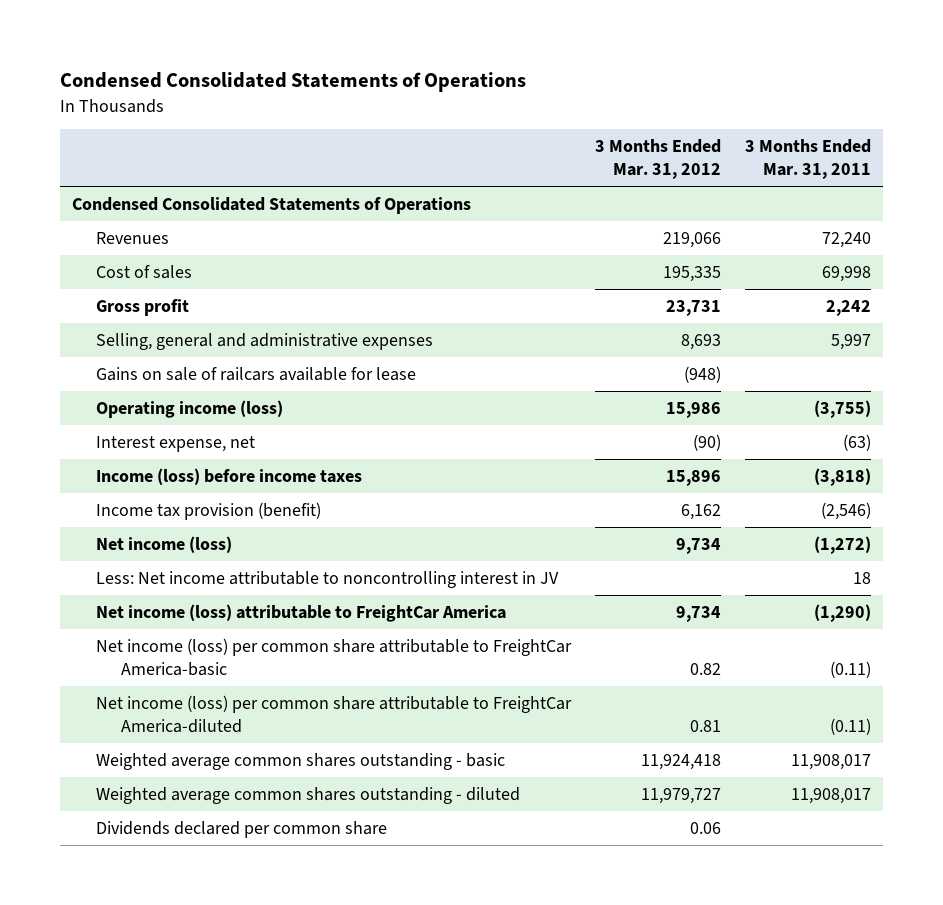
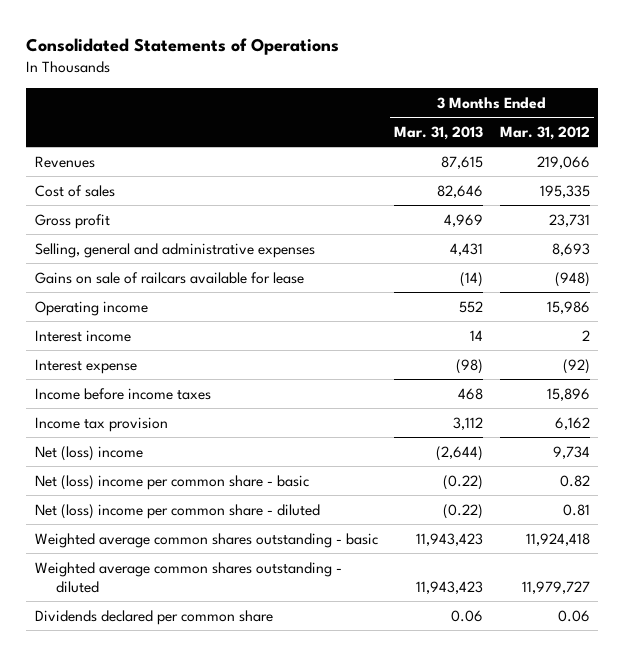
- Condensed Consolidated Statements of Operations
+ Consolidated Statements of Operations
- | 3 Months Ended Mar. 31, 2012 | 3 Months Ended Mar. 31, 2011
+ | 3 Months Ended Mar. 31, 2013 | 3 Months Ended Mar. 31, 2012
- Condensed Consolidated Statements of Operations
- Operating income (loss) | 15,986 | (3,755)
- Interest expense, net | (90) | (63)
- Income (loss) before income taxes | 15,896 | (3,818)
- Income tax provision (benefit) | 6,162 | (2,546)
- Net income (loss) | 9,734 | (1,272)
- Less: Net income attributable to noncontrolling interest in JV | | 18
- Net income (loss) attributable to FreightCar America | 9,734 | (1,290)
- Net income (loss) per common share attributable to FreightCar America-basic | 0.82 | (0.11)
- Net income (loss) per common share attributable to FreightCar America-diluted | 0.81 | (0.11)
+ Operating income | 552 | 15,986
+ Interest income | 14 | 2
+ Interest expense | (98) | (92)
+ Income before income taxes | 468 | 15,896
+ Income tax provision | 3,112 | 6,162
+ Net (loss) income | (2,644) | 9,734
+ Net (loss) income per common share - basic | (0.22) | 0.82
+ Net (loss) income per common share - diluted | (0.22) | 0.81

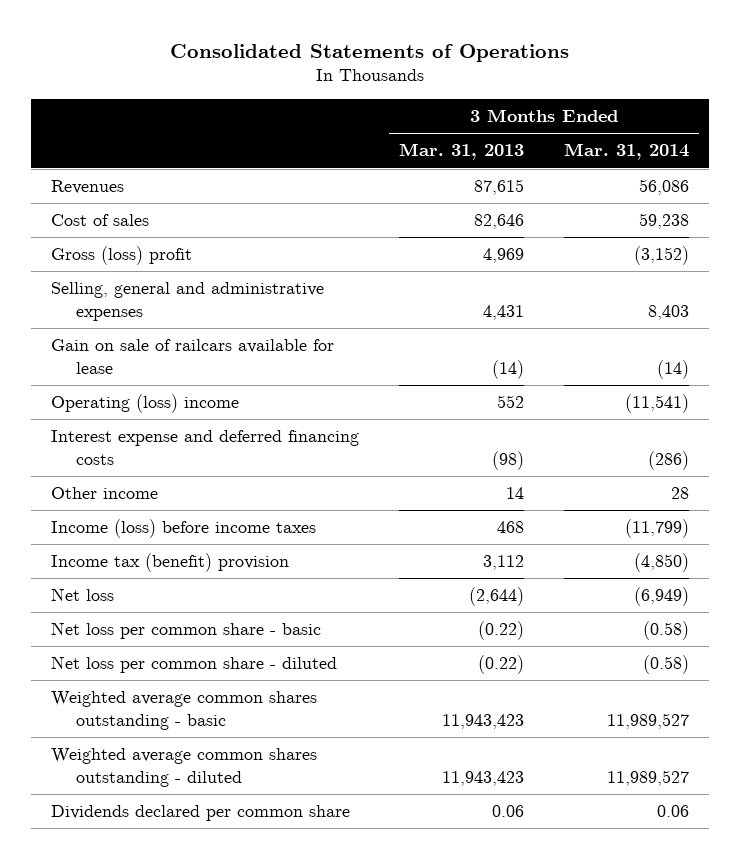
- | 3 Months Ended Mar. 31, 2013 | 3 Months Ended Mar. 31, 2012
+ | 3 Months Ended Mar. 31, 2013 | 3 Months Ended Mar. 31, 2014
- Gross profit | 4,969 | 23,731
+ Gross (loss) profit | 4,969 | (3,152)
- Gains on sale of railcars available for lease | (14) | (948)
- Operating income | 552 | 15,986
- Interest income | 14 | 2
- Interest expense | (98) | (92)
- Income before income taxes | 468 | 15,896
- Income tax provision | 3,112 | 6,162
- Net (loss) income | (2,644) | 9,734
- Net (loss) income per common share - basic | (0.22) | 0.82
- Net (loss) income per common share - diluted | (0.22) | 0.81
+ Gain on sale of railcars available for lease | (14) | (14)
+ Operating (loss) income | 552 | (11,541)
+ Interest expense and deferred financing costs | (98) | (286)
+ Other income | 14 | 28
+ Income (loss) before income taxes | 468 | (11,799)
+ Income tax (benefit) provision | 3,112 | (4,850)
+ Net loss | (2,644) | (6,949)
+ Net loss per common share - basic | (0.22) | (0.58)
+ Net loss per common share - diluted | (0.22) | (0.58)

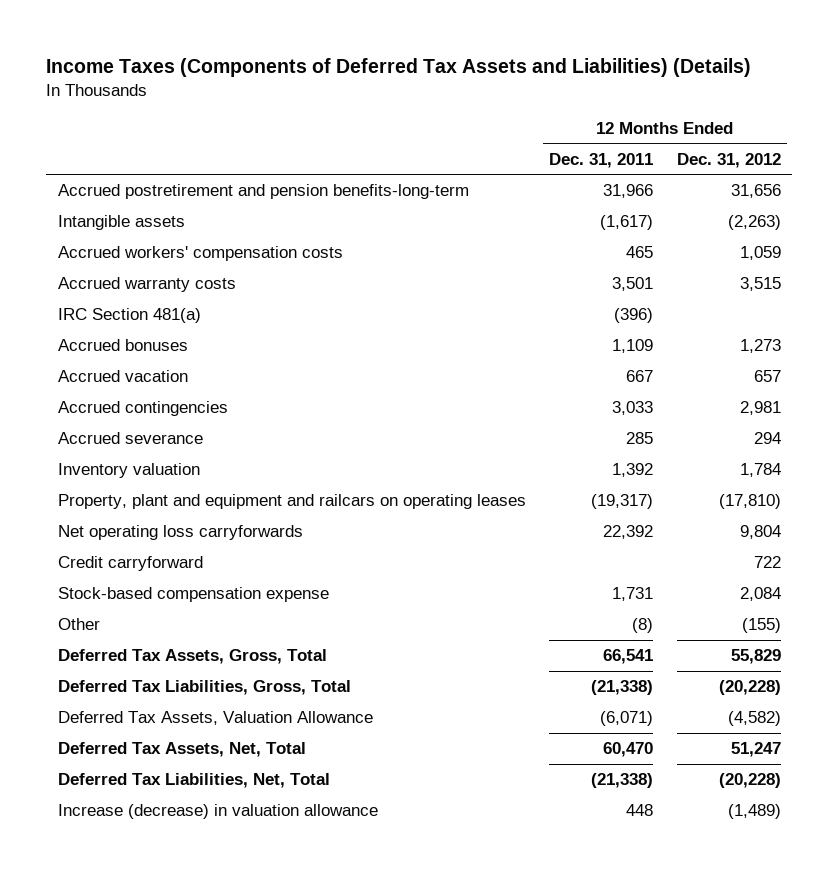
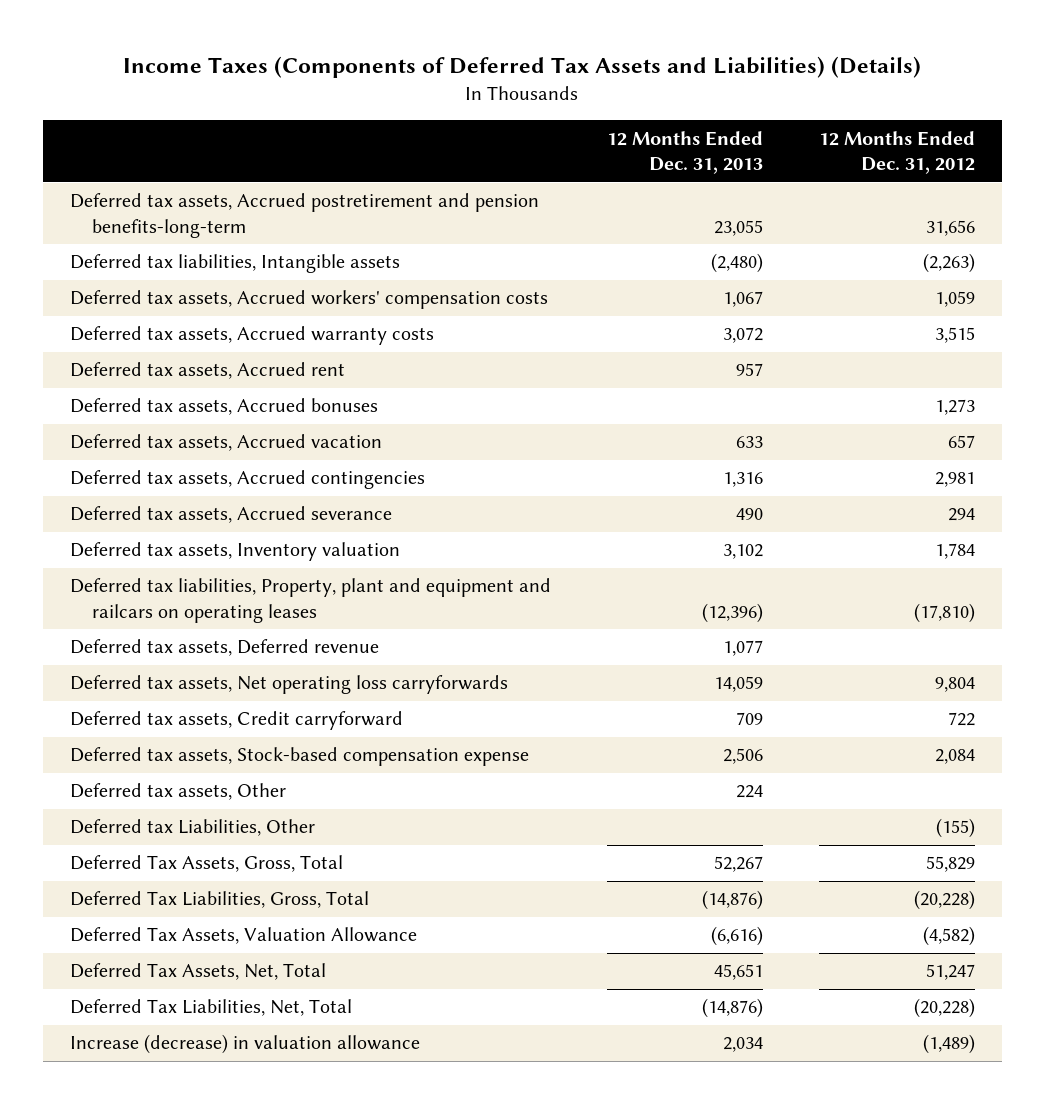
- | 12 Months Ended Dec. 31, 2011 | 12 Months Ended Dec. 31, 2012
+ | 12 Months Ended Dec. 31, 2013 | 12 Months Ended Dec. 31, 2012
- Accrued postretirement and pension benefits-long-term | 31,966 | 31,656
- Intangible assets | (1,617) | (2,263)
- Accrued workers' compensation costs | 465 | 1,059
- Accrued warranty costs | 3,501 | 3,515
- IRC Section 481(a) | (396) |
- Accrued bonuses | 1,109 | 1,273
- Accrued vacation | 667 | 657
- Accrued contingencies | 3,033 | 2,981
- Accrued severance | 285 | 294
- Inventory valuation | 1,392 | 1,784
- Property, plant and equipment and railcars on operating leases | (19,317) | (17,810)
- Net operating loss carryforwards | 22,392 | 9,804
- Credit carryforward | | 722
- Stock-based compensation expense | 1,731 | 2,084
- Other | (8) | (155)
+ Deferred tax assets, Accrued postretirement and pension benefits-long-term | 23,055 | 31,656
+ Deferred tax liabilities, Intangible assets | (2,480) | (2,263)
+ Deferred tax assets, Accrued workers' compensation costs | 1,067 | 1,059
+ Deferred tax assets, Accrued warranty costs | 3,072 | 3,515
+ Deferred tax assets, Accrued rent | 957 |
+ Deferred tax assets, Accrued bonuses | | 1,273
+ Deferred tax assets, Accrued vacation | 633 | 657
+ Deferred tax assets, Accrued contingencies | 1,316 | 2,981
+ Deferred tax assets, Accrued severance | 490 | 294
+ Deferred tax assets, Inventory valuation | 3,102 | 1,784
+ Deferred tax liabilities, Property, plant and equipment and railcars on operating leases | (12,396) | (17,810)
+ Deferred tax assets, Deferred revenue | 1,077 |
+ Deferred tax assets, Net operating loss carryforwards | 14,059 | 9,804
+ Deferred tax assets, Credit carryforward | 709 | 722
+ Deferred tax assets, Stock-based compensation expense | 2,506 | 2,084
+ Deferred tax assets, Other | 224 |
+ Deferred tax Liabilities, Other | | (155)

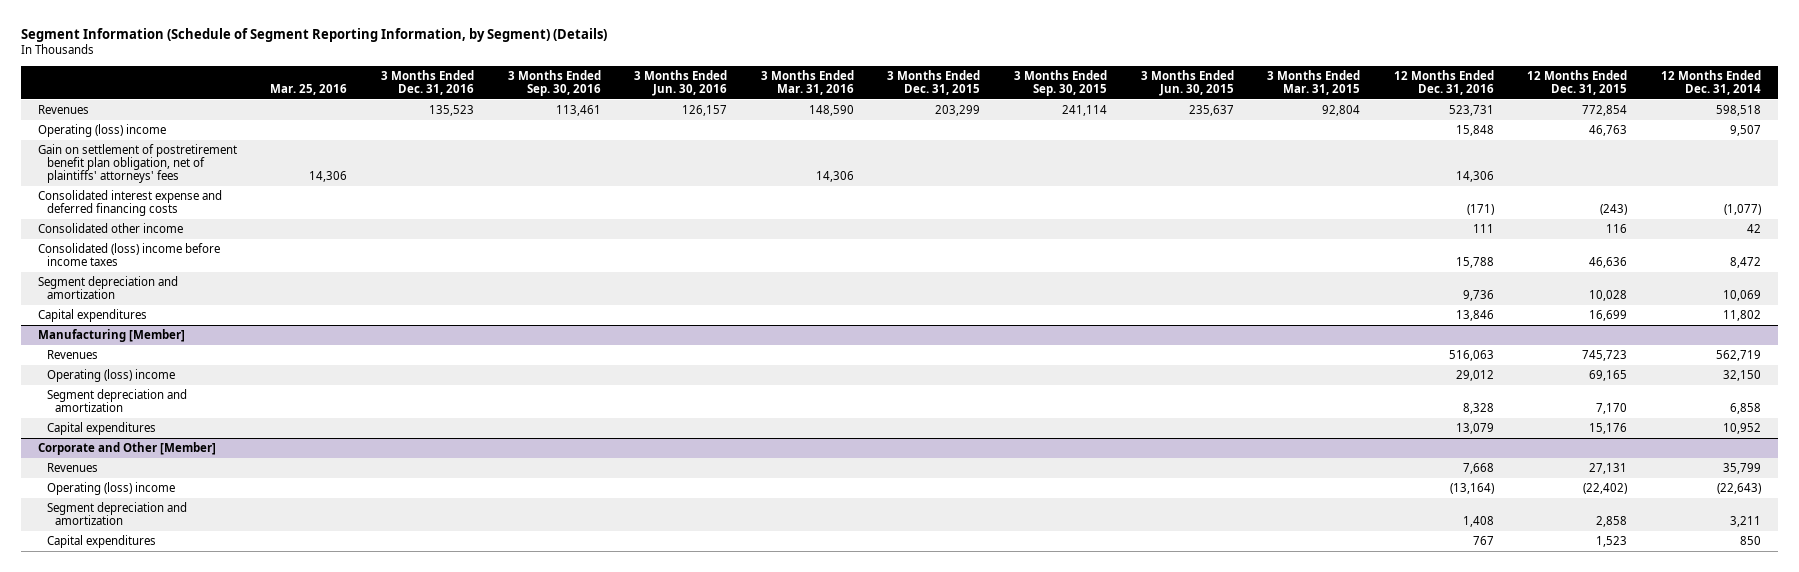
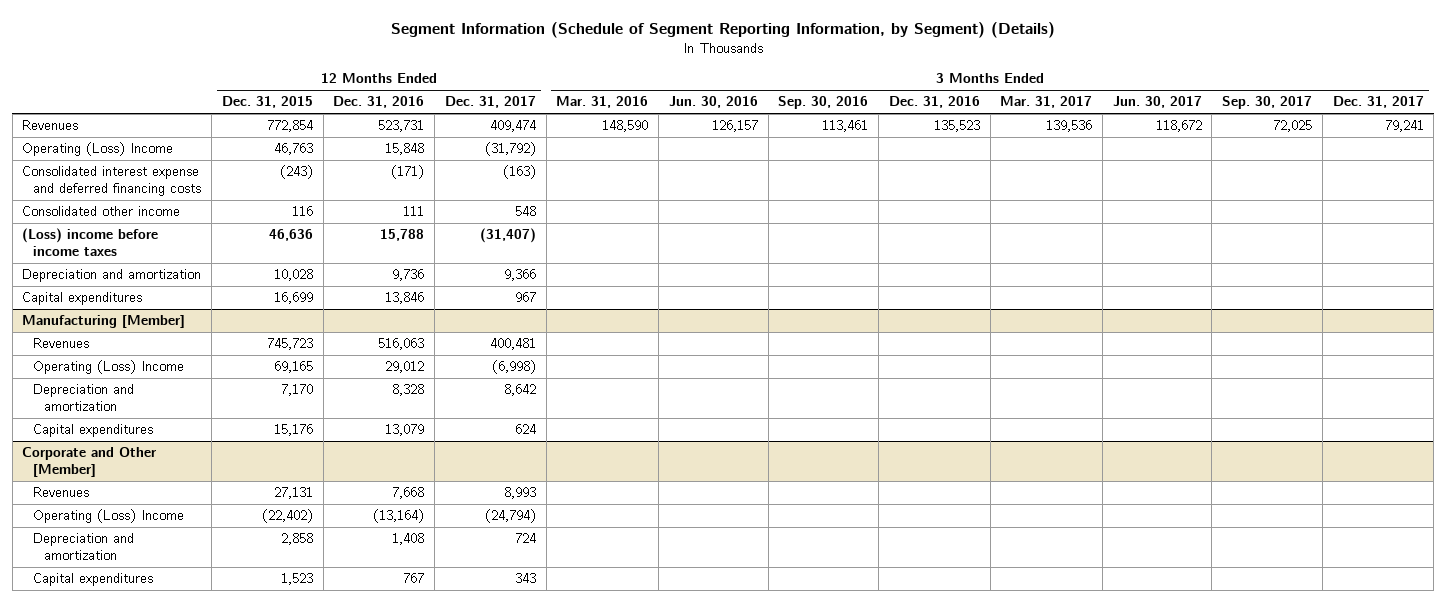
- | Mar. 25, 2016 | 3 Months Ended Dec. 31, 2016 | 3 Months Ended Sep. 30, 2016 | 3 Months Ended Jun. 30, 2016 | 3 Months Ended Mar. 31, 2016 | 3 Months Ended Dec. 31, 2015 | 3 Months Ended Sep. 30, 2015 | 3 Months Ended Jun. 30, 2015 | 3 Months Ended Mar. 31, 2015 | 12 Months Ended Dec. 31, 2016 | 12 Months Ended Dec. 31, 2015 | 12 Months Ended Dec. 31, 2014
+ | 12 Months Ended Dec. 31, 2015 | 12 Months Ended Dec. 31, 2016 | 12 Months Ended Dec. 31, 2017 | 3 Months Ended Mar. 31, 2016 | 3 Months Ended Jun. 30, 2016 | 3 Months Ended Sep. 30, 2016 | 3 Months Ended Dec. 31, 2016 | 3 Months Ended Mar. 31, 2017 | 3 Months Ended Jun. 30, 2017 | 3 Months Ended Sep. 30, 2017 | 3 Months Ended Dec. 31, 2017
- Operating (loss) income | | | | | | | | | | 15,848 | 46,763 | 9,507
- Gain on settlement of postretirement benefit plan obligation, net of plaintiffs' attorneys' fees | 14,306 | | | | 14,306 | | | | | 14,306 | |
+ Operating (Loss) Income | 46,763 | 15,848 | (31,792) | | | | | | | |
- Consolidated (loss) income before income taxes | | | | | | | | | | 15,788 | 46,636 | 8,472
- Segment depreciation and amortization | | | | | | | | | | 9,736 | 10,028 | 10,069
+ (Loss) income before income taxes | 46,636 | 15,788 | (31,407) | | | | | | | |
+ Depreciation and amortization | 10,028 | 9,736 | 9,366 | | | | | | | |
@ Manufacturing [Member]
- Operating (loss) income | | | | | | | | | | 29,012 | 69,165 | 32,150
- Segment depreciation and amortization | | | | | | | | | | 8,328 | 7,170 | 6,858
+ Operating (Loss) Income | 69,165 | 29,012 | (6,998) | | | | | | | |
+ Depreciation and amortization | 7,170 | 8,328 | 8,642 | | | | | | | |
@ Corporate and Other [Member]
- Operating (loss) income | | | | | | | | | | (13,164) | (22,402) | (22,643)
- Segment depreciation and amortization | | | | | | | | | | 1,408 | 2,858 | 3,211
+ Operating (Loss) Income | (22,402) | (13,164) | (24,794) | | | | | | | |
+ Depreciation and amortization | 2,858 | 1,408 | 724 | | | | | | | |

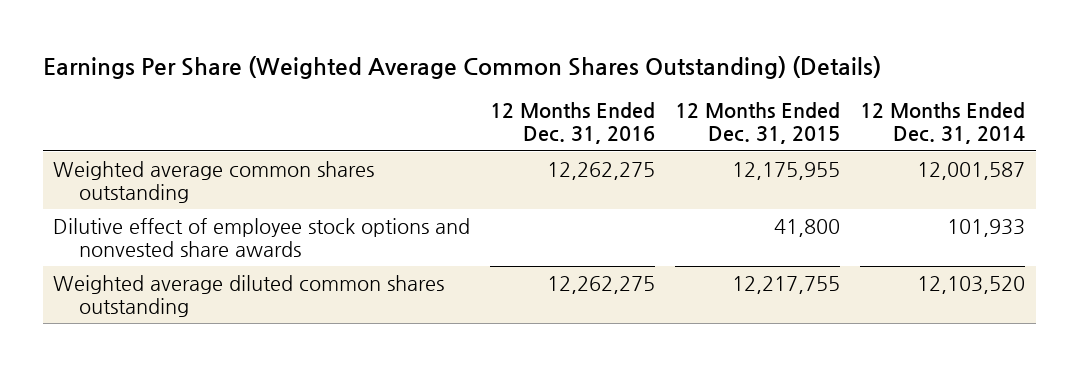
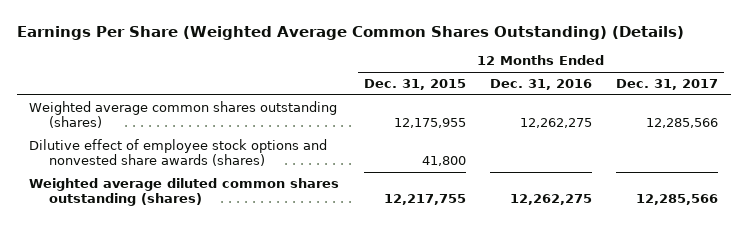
- | 12 Months Ended Dec. 31, 2016 | 12 Months Ended Dec. 31, 2015 | 12 Months Ended Dec. 31, 2014
+ | 12 Months Ended Dec. 31, 2015 | 12 Months Ended Dec. 31, 2016 | 12 Months Ended Dec. 31, 2017
- Weighted average common shares outstanding | 12,262,275 | 12,175,955 | 12,001,587
- Dilutive effect of employee stock options and nonvested share awards | | 41,800 | 101,933
- Weighted average diluted common shares outstanding | 12,262,275 | 12,217,755 | 12,103,520
+ Weighted average common shares outstanding (shares) | 12,175,955 | 12,262,275 | 12,285,566
+ Dilutive effect of employee stock options and nonvested share awards (shares) | 41,800 | |
+ Weighted average diluted common shares outstanding (shares) | 12,217,755 | 12,262,275 | 12,285,566

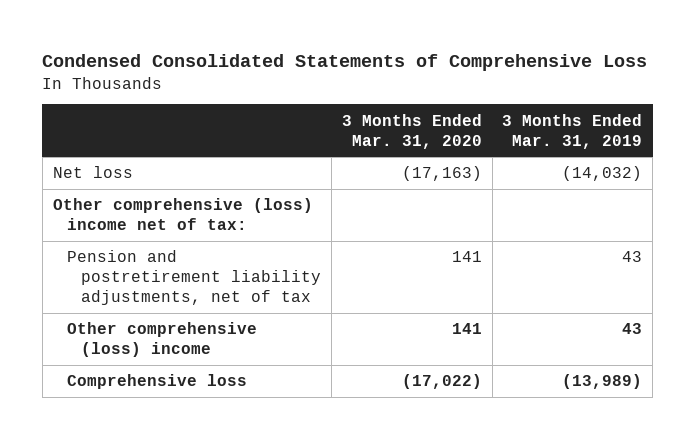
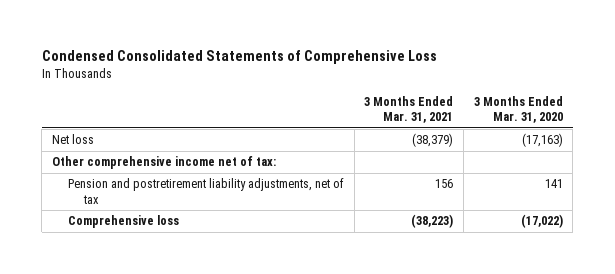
- | 3 Months Ended Mar. 31, 2020 | 3 Months Ended Mar. 31, 2019
+ | 3 Months Ended Mar. 31, 2021 | 3 Months Ended Mar. 31, 2020
- Other comprehensive (loss) income net of tax:
+ Other comprehensive income net of tax:
- Other comprehensive (loss) income | 141 | 43

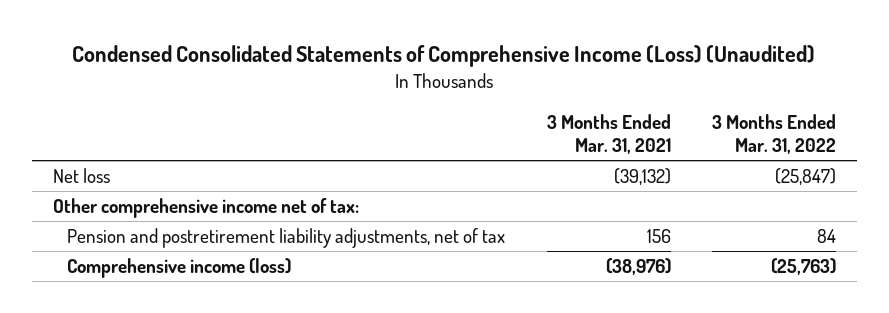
- Condensed Consolidated Statements of Comprehensive Loss
+ Condensed Consolidated Statements of Comprehensive Income (Loss) (Unaudited)
- | 3 Months Ended Mar. 31, 2021 | 3 Months Ended Mar. 31, 2020
+ | 3 Months Ended Mar. 31, 2021 | 3 Months Ended Mar. 31, 2022
- Net loss | (38,379) | (17,163)
+ Net loss | (39,132) | (25,847)
- Comprehensive loss | (38,223) | (17,022)
+ Comprehensive income (loss) | (38,976) | (25,763)

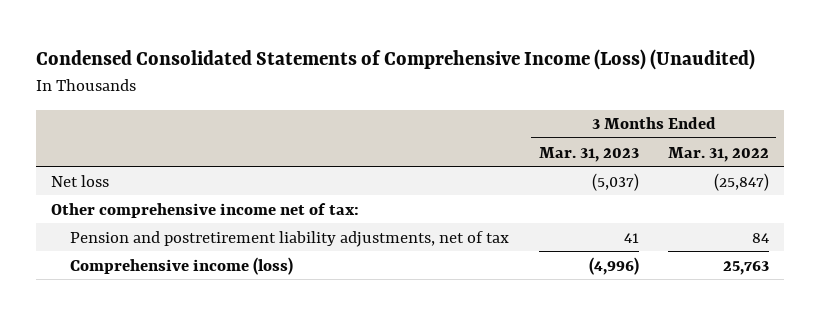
- | 3 Months Ended Mar. 31, 2021 | 3 Months Ended Mar. 31, 2022
+ | 3 Months Ended Mar. 31, 2023 | 3 Months Ended Mar. 31, 2022
- Comprehensive income (loss) | (38,976) | (25,763)
+ Comprehensive income (loss) | (4,996) | 25,763

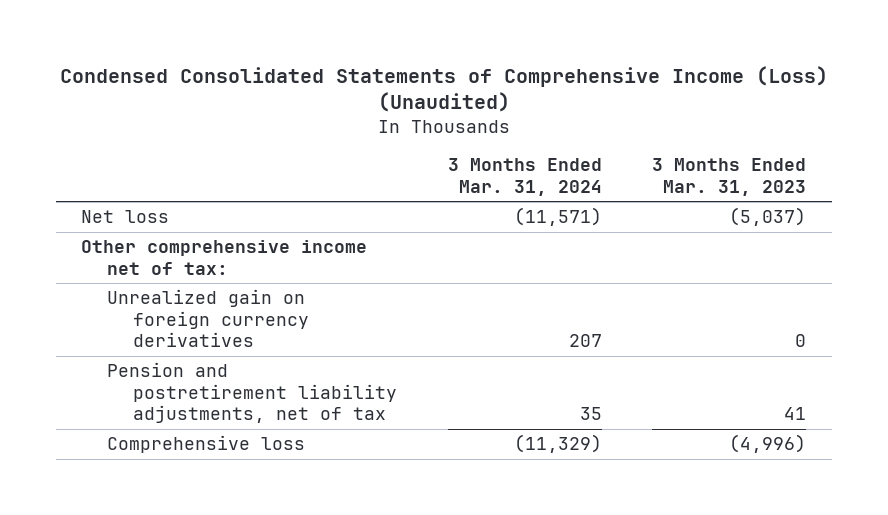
- | 3 Months Ended Mar. 31, 2023 | 3 Months Ended Mar. 31, 2022
+ | 3 Months Ended Mar. 31, 2024 | 3 Months Ended Mar. 31, 2023
+ Unrealized gain on foreign currency derivatives | 207 | 0
- Comprehensive income (loss) | (4,996) | 25,763
+ Comprehensive loss | (11,329) | (4,996)

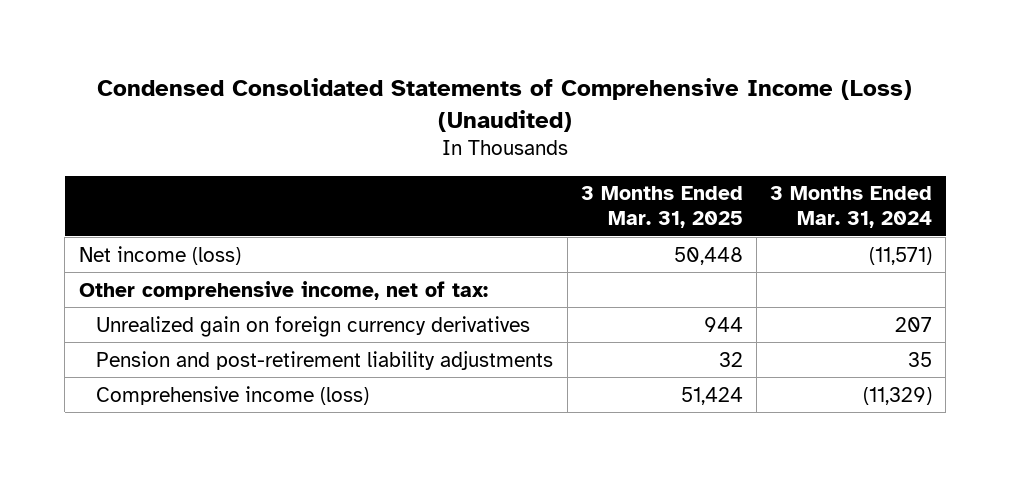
- | 3 Months Ended Mar. 31, 2024 | 3 Months Ended Mar. 31, 2023
+ | 3 Months Ended Mar. 31, 2025 | 3 Months Ended Mar. 31, 2024
- Net loss | (11,571) | (5,037)
- Other comprehensive income net of tax:
+ Net income (loss) | 50,448 | (11,571)
+ Other comprehensive income, net of tax:
- Pension and postretirement liability adjustments, net of tax | 35 | 41
- Comprehensive loss | (11,329) | (4,996)
+ Pension and post-retirement liability adjustments | 32 | 35
+ Comprehensive income (loss) | 51,424 | (11,329)

